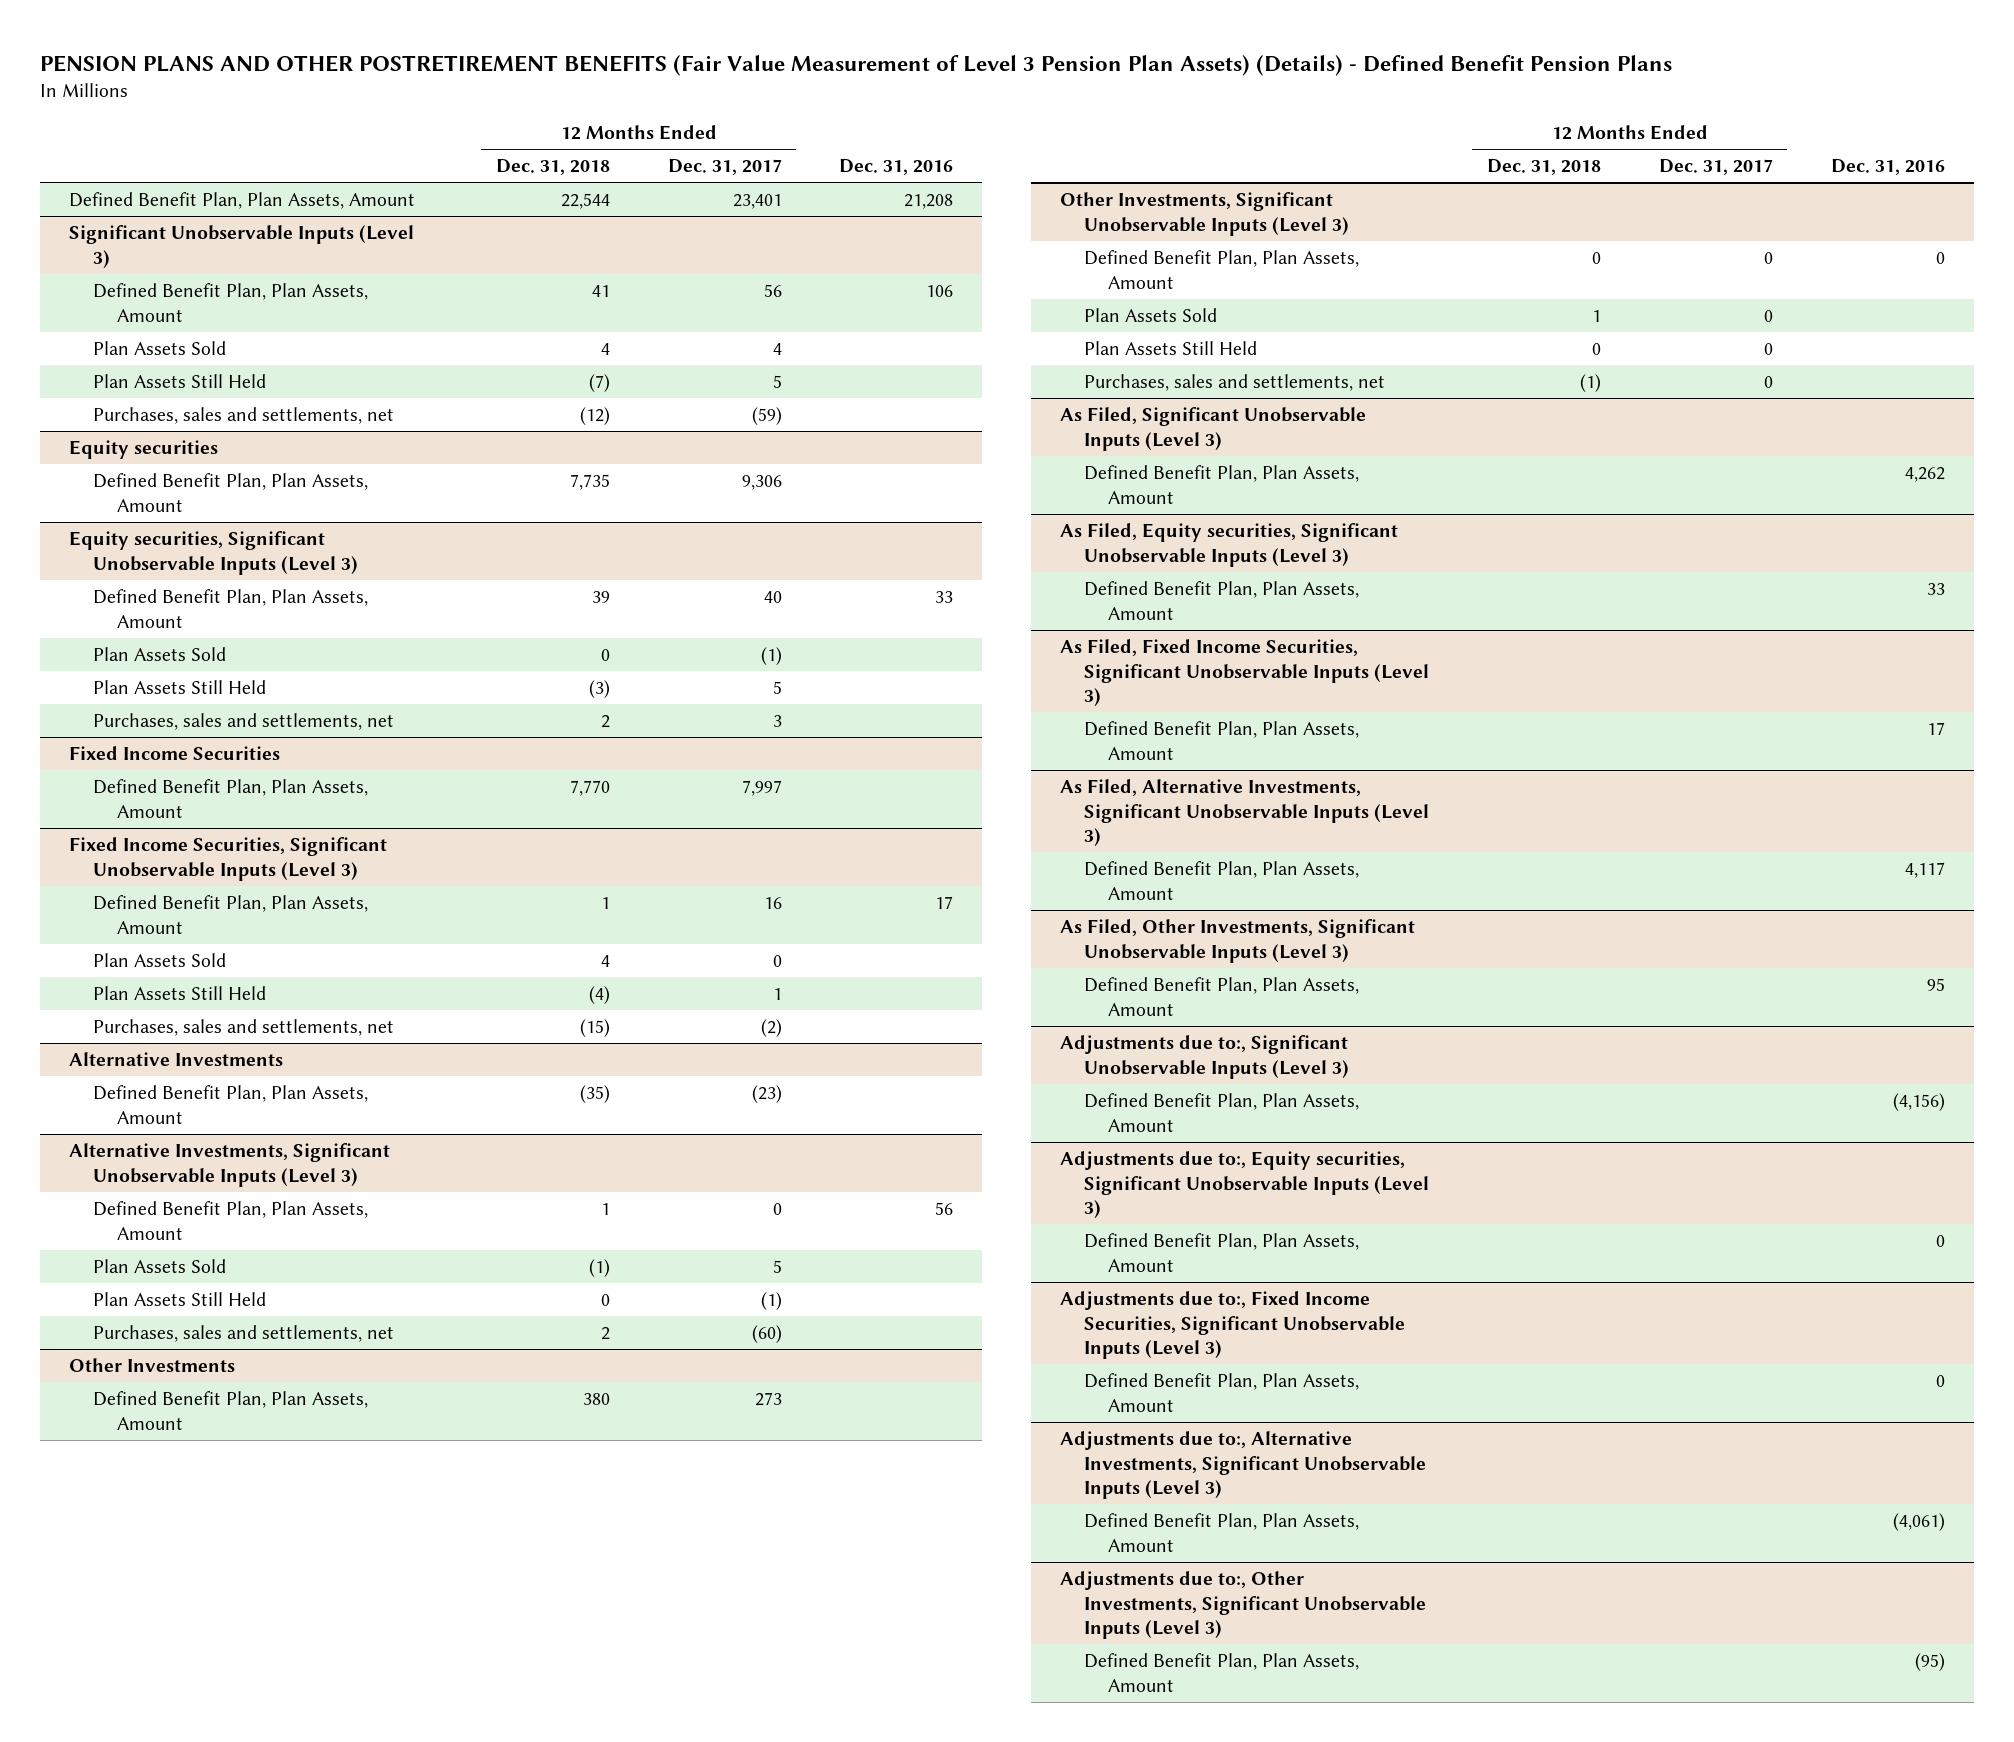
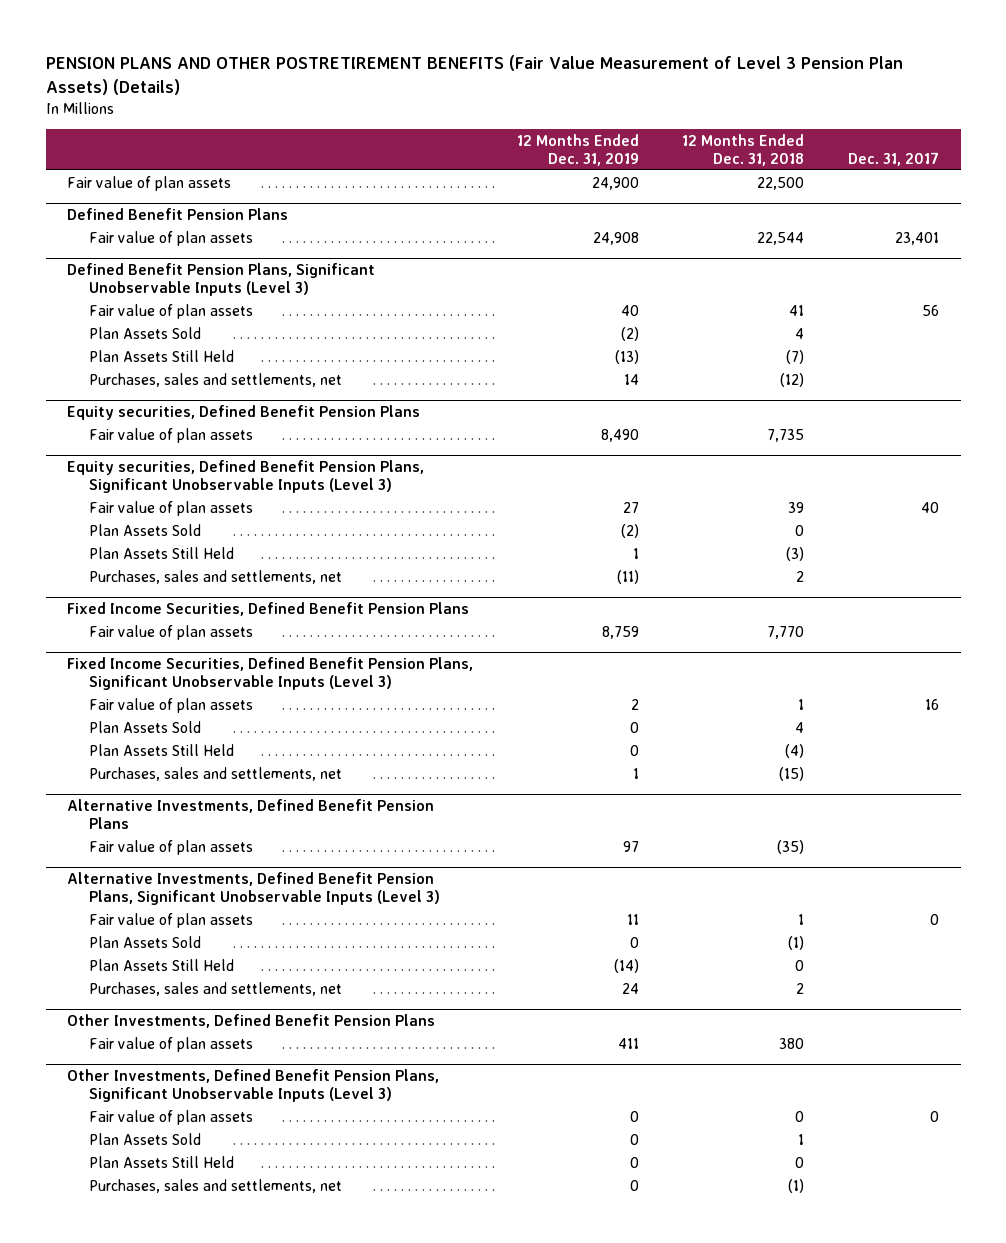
- PENSION PLANS AND OTHER POSTRETIREMENT BENEFITS (Fair Value Measurement of Level 3 Pension Plan Assets) (Details) - Defined Benefit Pension Plans
+ PENSION PLANS AND OTHER POSTRETIREMENT BENEFITS (Fair Value Measurement of Level 3 Pension Plan Assets) (Details)
- | 12 Months Ended Dec. 31, 2018 | 12 Months Ended Dec. 31, 2017 | Dec. 31, 2016
+ | 12 Months Ended Dec. 31, 2019 | 12 Months Ended Dec. 31, 2018 | Dec. 31, 2017
- Defined Benefit Plan, Plan Assets, Amount | 22,544 | 23,401 | 21,208
- Significant Unobservable Inputs (Level 3)
- Defined Benefit Plan, Plan Assets, Amount | 41 | 56 | 106
+ Fair value of plan assets | 24,900 | 22,500 |
+ Defined Benefit Pension Plans
+ Fair value of plan assets | 24,908 | 22,544 | 23,401
+ Defined Benefit Pension Plans, Significant Unobservable Inputs (Level 3)
+ Fair value of plan assets | 40 | 41 | 56
- Equity securities
- Defined Benefit Plan, Plan Assets, Amount | 7,735 | 9,306 |
- Equity securities, Significant Unobservable Inputs (Level 3)
- Defined Benefit Plan, Plan Assets, Amount | 39 | 40 | 33
+ Equity securities, Defined Benefit Pension Plans
+ Fair value of plan assets | 8,490 | 7,735 |
+ Equity securities, Defined Benefit Pension Plans, Significant Unobservable Inputs (Level 3)
+ Fair value of plan assets | 27 | 39 | 40
- Fixed Income Securities
- Defined Benefit Plan, Plan Assets, Amount | 7,770 | 7,997 |
- Fixed Income Securities, Significant Unobservable Inputs (Level 3)
- Defined Benefit Plan, Plan Assets, Amount | 1 | 16 | 17
+ Fixed Income Securities, Defined Benefit Pension Plans
+ Fair value of plan assets | 8,759 | 7,770 |
+ Fixed Income Securities, Defined Benefit Pension Plans, Significant Unobservable Inputs (Level 3)
+ Fair value of plan assets | 2 | 1 | 16
- Alternative Investments
- Defined Benefit Plan, Plan Assets, Amount | (35) | (23) |
- Alternative Investments, Significant Unobservable Inputs (Level 3)
- Defined Benefit Plan, Plan Assets, Amount | 1 | 0 | 56
+ Alternative Investments, Defined Benefit Pension Plans
+ Fair value of plan assets | 97 | (35) |
+ Alternative Investments, Defined Benefit Pension Plans, Significant Unobservable Inputs (Level 3)
+ Fair value of plan assets | 11 | 1 | 0
- Other Investments
- Defined Benefit Plan, Plan Assets, Amount | 380 | 273 |
- Other Investments, Significant Unobservable Inputs (Level 3)
- Defined Benefit Plan, Plan Assets, Amount | 0 | 0 | 0
+ Other Investments, Defined Benefit Pension Plans
+ Fair value of plan assets | 411 | 380 |
+ Other Investments, Defined Benefit Pension Plans, Significant Unobservable Inputs (Level 3)
+ Fair value of plan assets | 0 | 0 | 0
- As Filed, Significant Unobservable Inputs (Level 3)
- Defined Benefit Plan, Plan Assets, Amount | | | 4,262
- As Filed, Equity securities, Significant Unobservable Inputs (Level 3)
- Defined Benefit Plan, Plan Assets, Amount | | | 33
- As Filed, Fixed Income Securities, Significant Unobservable Inputs (Level 3)
- Defined Benefit Plan, Plan Assets, Amount | | | 17
- As Filed, Alternative Investments, Significant Unobservable Inputs (Level 3)
- Defined Benefit Plan, Plan Assets, Amount | | | 4,117
- As Filed, Other Investments, Significant Unobservable Inputs (Level 3)
- Defined Benefit Plan, Plan Assets, Amount | | | 95
- Adjustments due to:, Significant Unobservable Inputs (Level 3)
- Defined Benefit Plan, Plan Assets, Amount | | | (4,156)
- Adjustments due to:, Equity securities, Significant Unobservable Inputs (Level 3)
- Defined Benefit Plan, Plan Assets, Amount | | | 0
- Adjustments due to:, Fixed Income Securities, Significant Unobservable Inputs (Level 3)
- Defined Benefit Plan, Plan Assets, Amount | | | 0
- Adjustments due to:, Alternative Investments, Significant Unobservable Inputs (Level 3)
- Defined Benefit Plan, Plan Assets, Amount | | | (4,061)
- Adjustments due to:, Other Investments, Significant Unobservable Inputs (Level 3)
- Defined Benefit Plan, Plan Assets, Amount | | | (95)

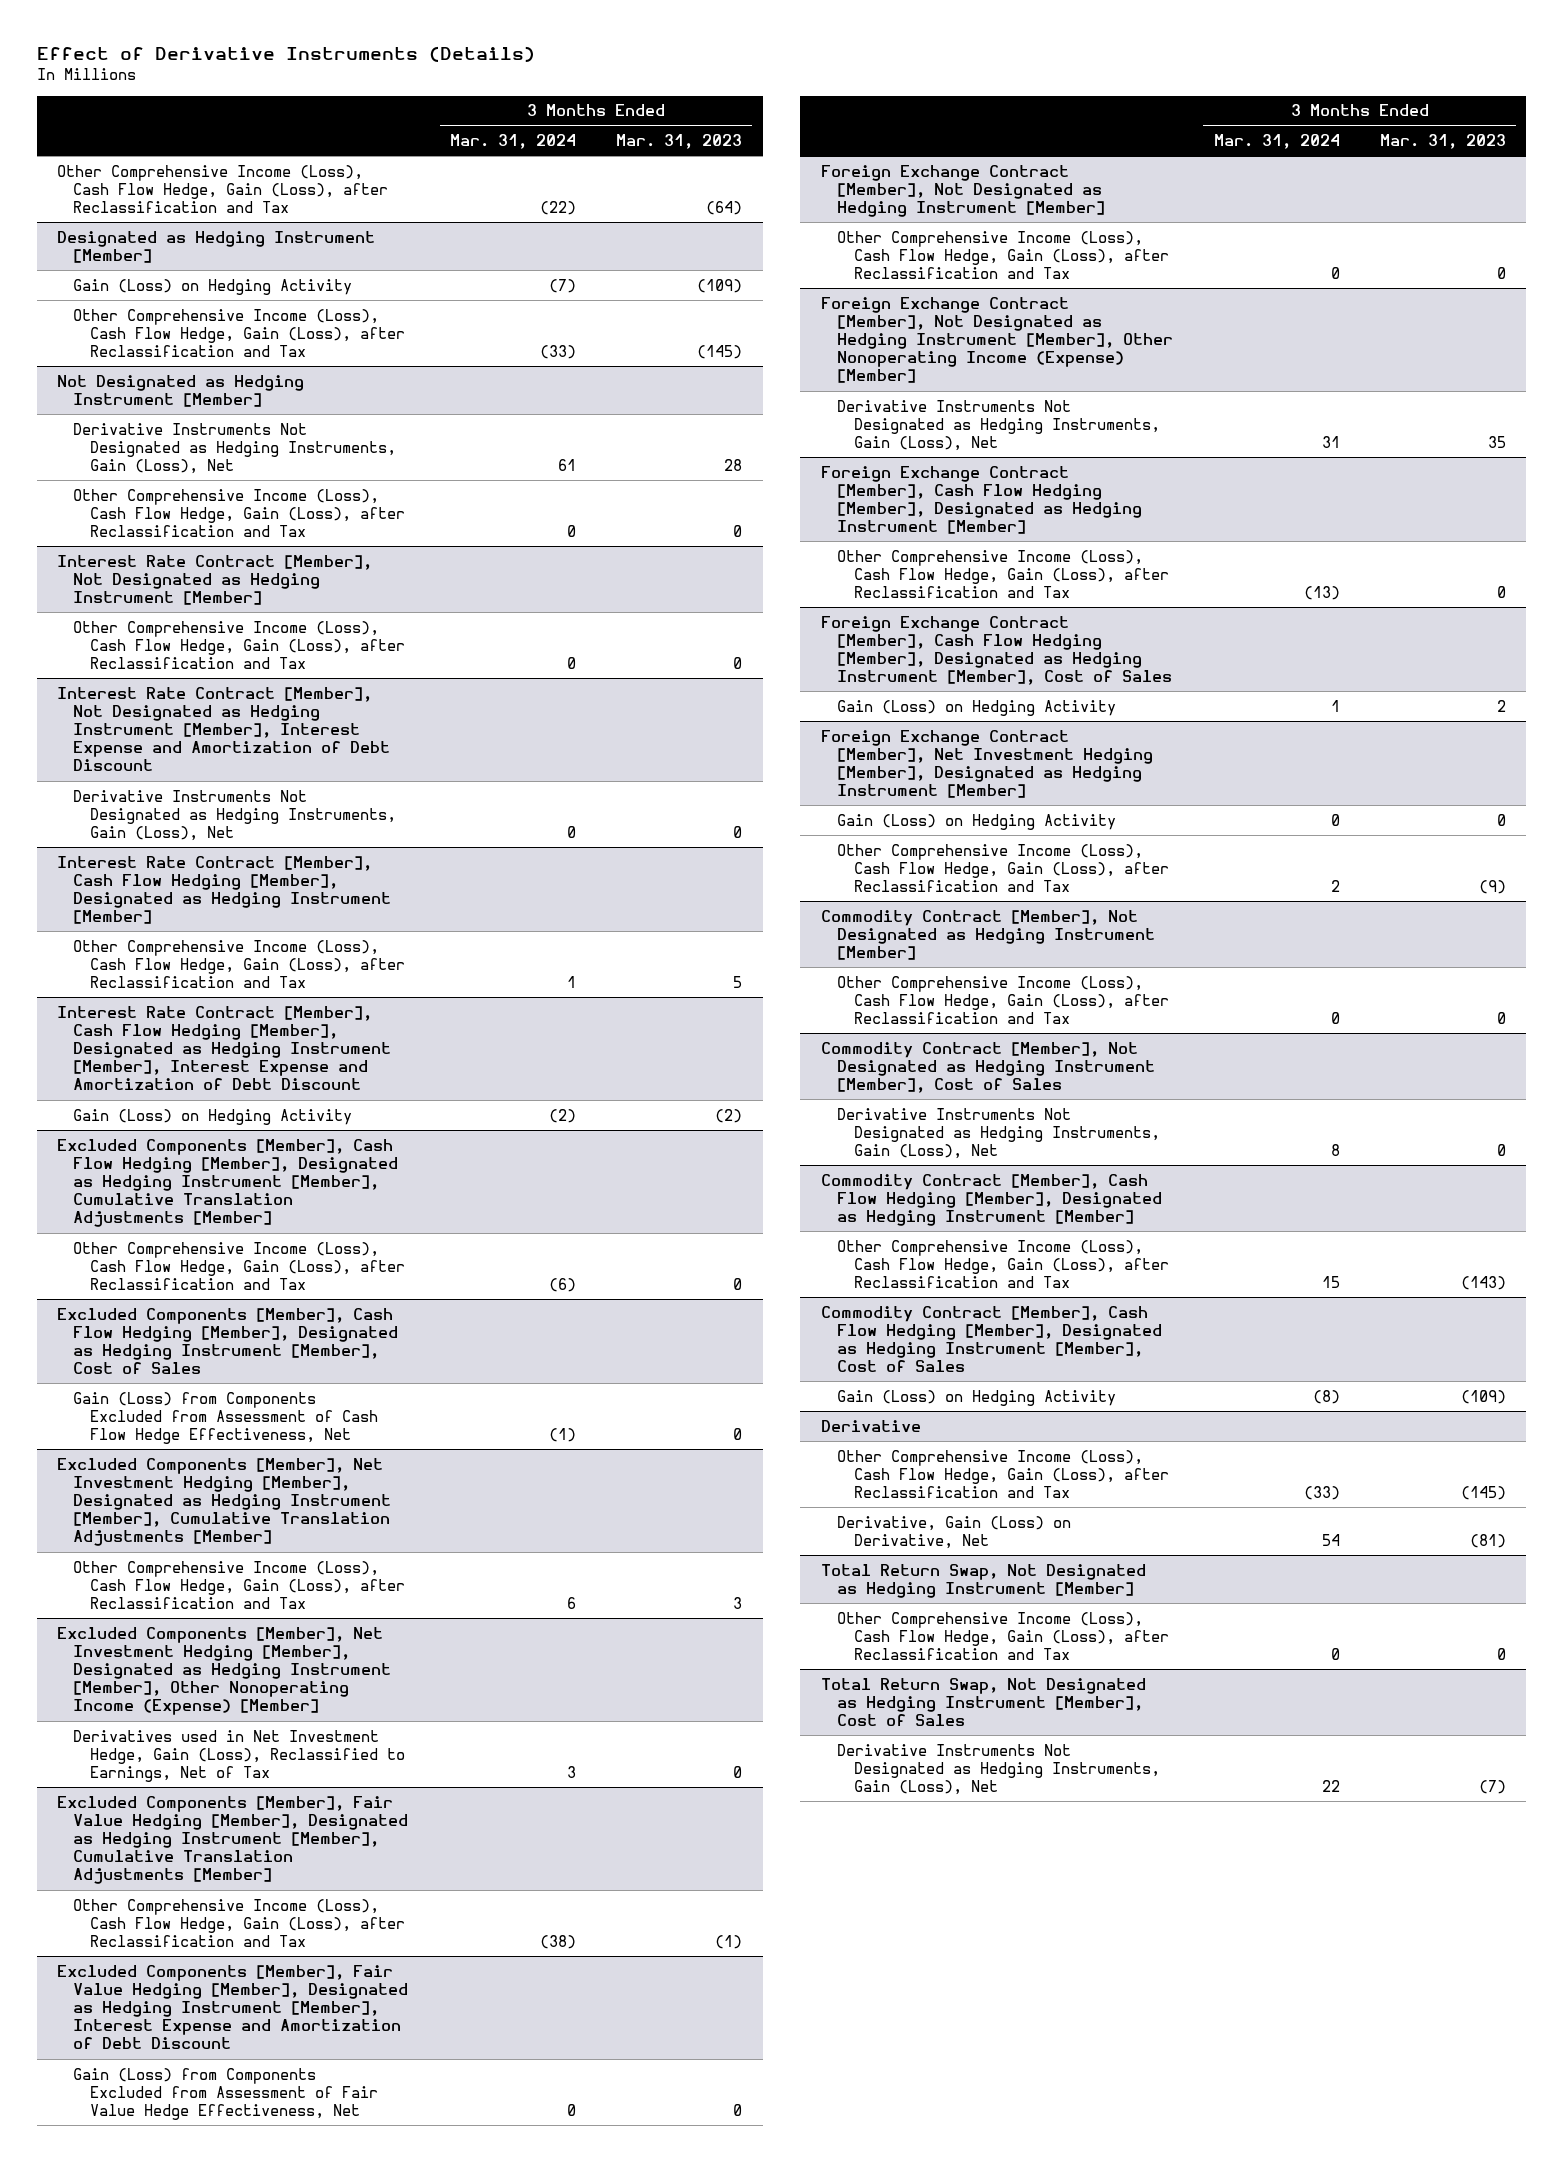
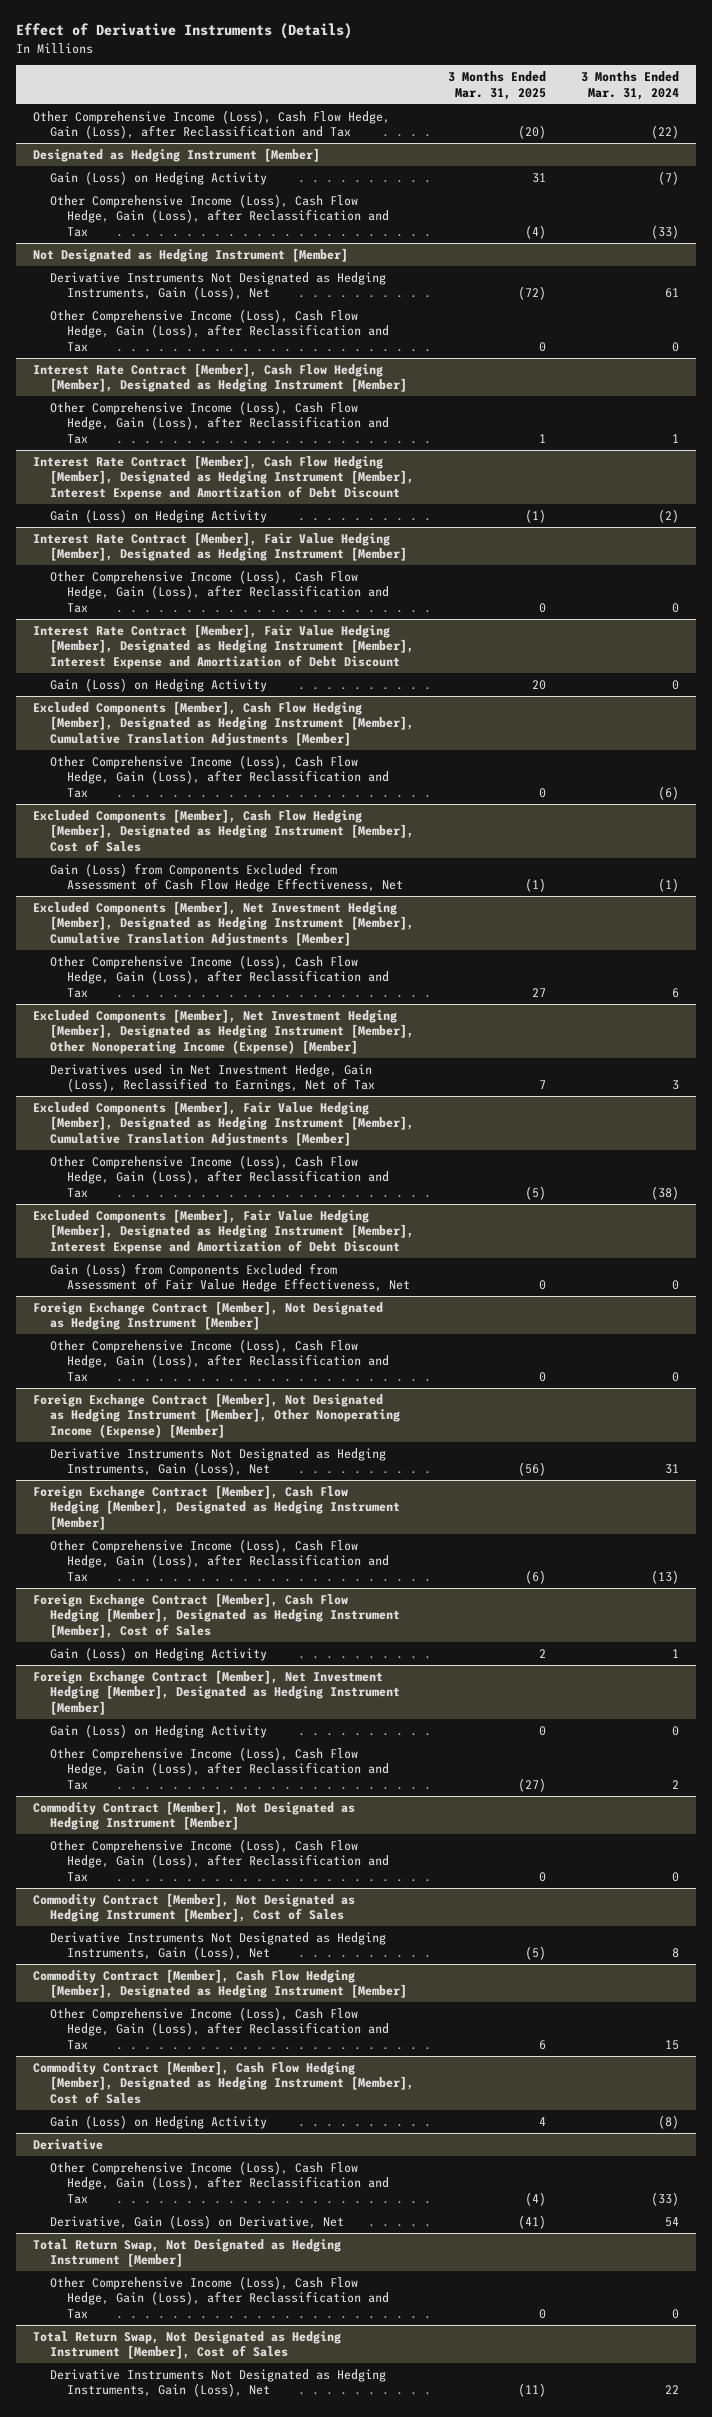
- | 3 Months Ended Mar. 31, 2024 | 3 Months Ended Mar. 31, 2023
+ | 3 Months Ended Mar. 31, 2025 | 3 Months Ended Mar. 31, 2024
- Interest Rate Contract [Member], Not Designated as Hedging Instrument [Member]
- Other Comprehensive Income (Loss), Cash Flow Hedge, Gain (Loss), after Reclassification and Tax | 0 | 0
- Interest Rate Contract [Member], Not Designated as Hedging Instrument [Member], Interest Expense and Amortization of Debt Discount
- Derivative Instruments Not Designated as Hedging Instruments, Gain (Loss), Net | 0 | 0
+ Interest Rate Contract [Member], Fair Value Hedging [Member], Designated as Hedging Instrument [Member]
+ Other Comprehensive Income (Loss), Cash Flow Hedge, Gain (Loss), after Reclassification and Tax | 0 | 0
+ Interest Rate Contract [Member], Fair Value Hedging [Member], Designated as Hedging Instrument [Member], Interest Expense and Amortization of Debt Discount
+ Gain (Loss) on Hedging Activity | 20 | 0

